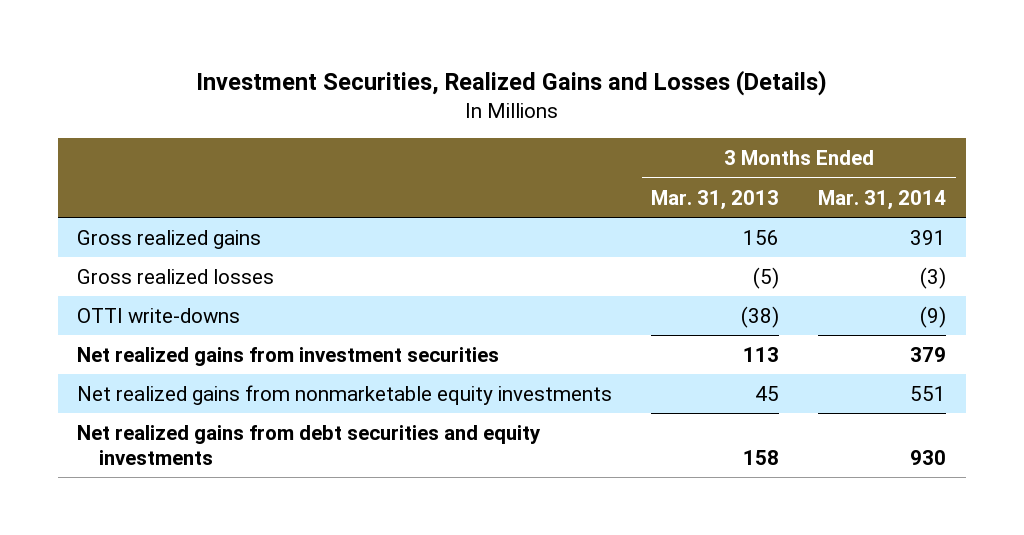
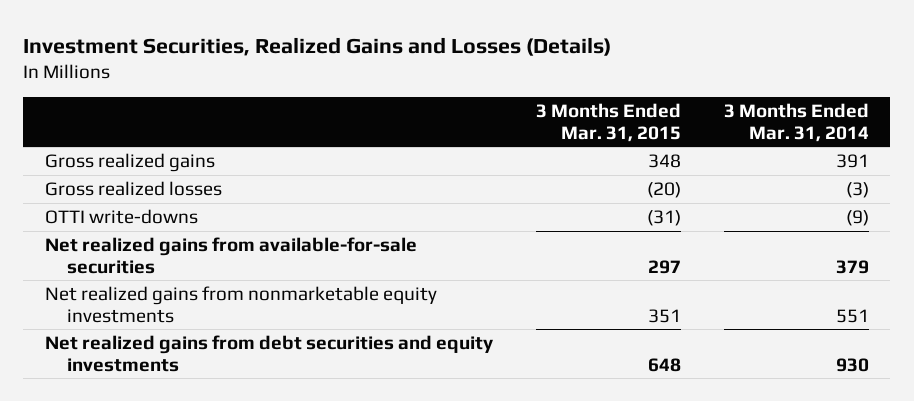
- | 3 Months Ended Mar. 31, 2013 | 3 Months Ended Mar. 31, 2014
+ | 3 Months Ended Mar. 31, 2015 | 3 Months Ended Mar. 31, 2014
- Net realized gains from investment securities | 113 | 379
+ Net realized gains from available-for-sale securities | 297 | 379

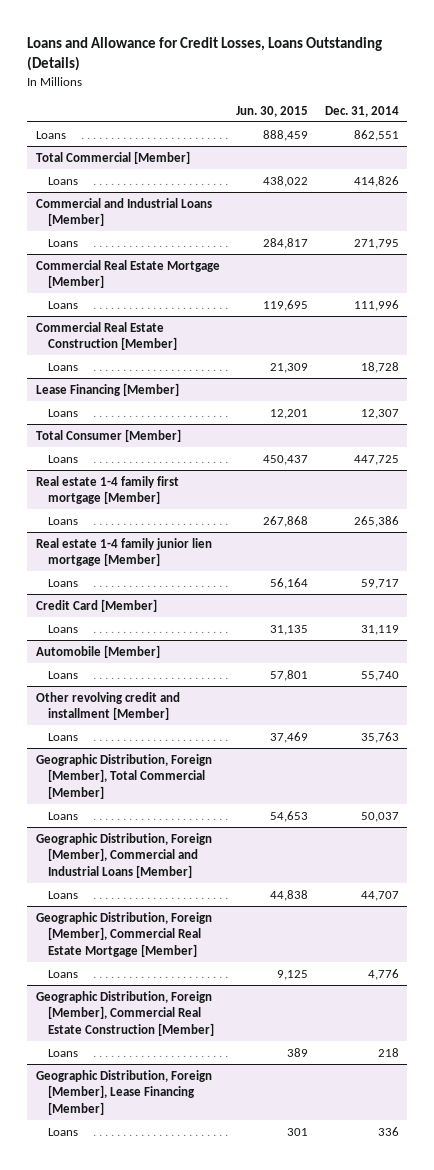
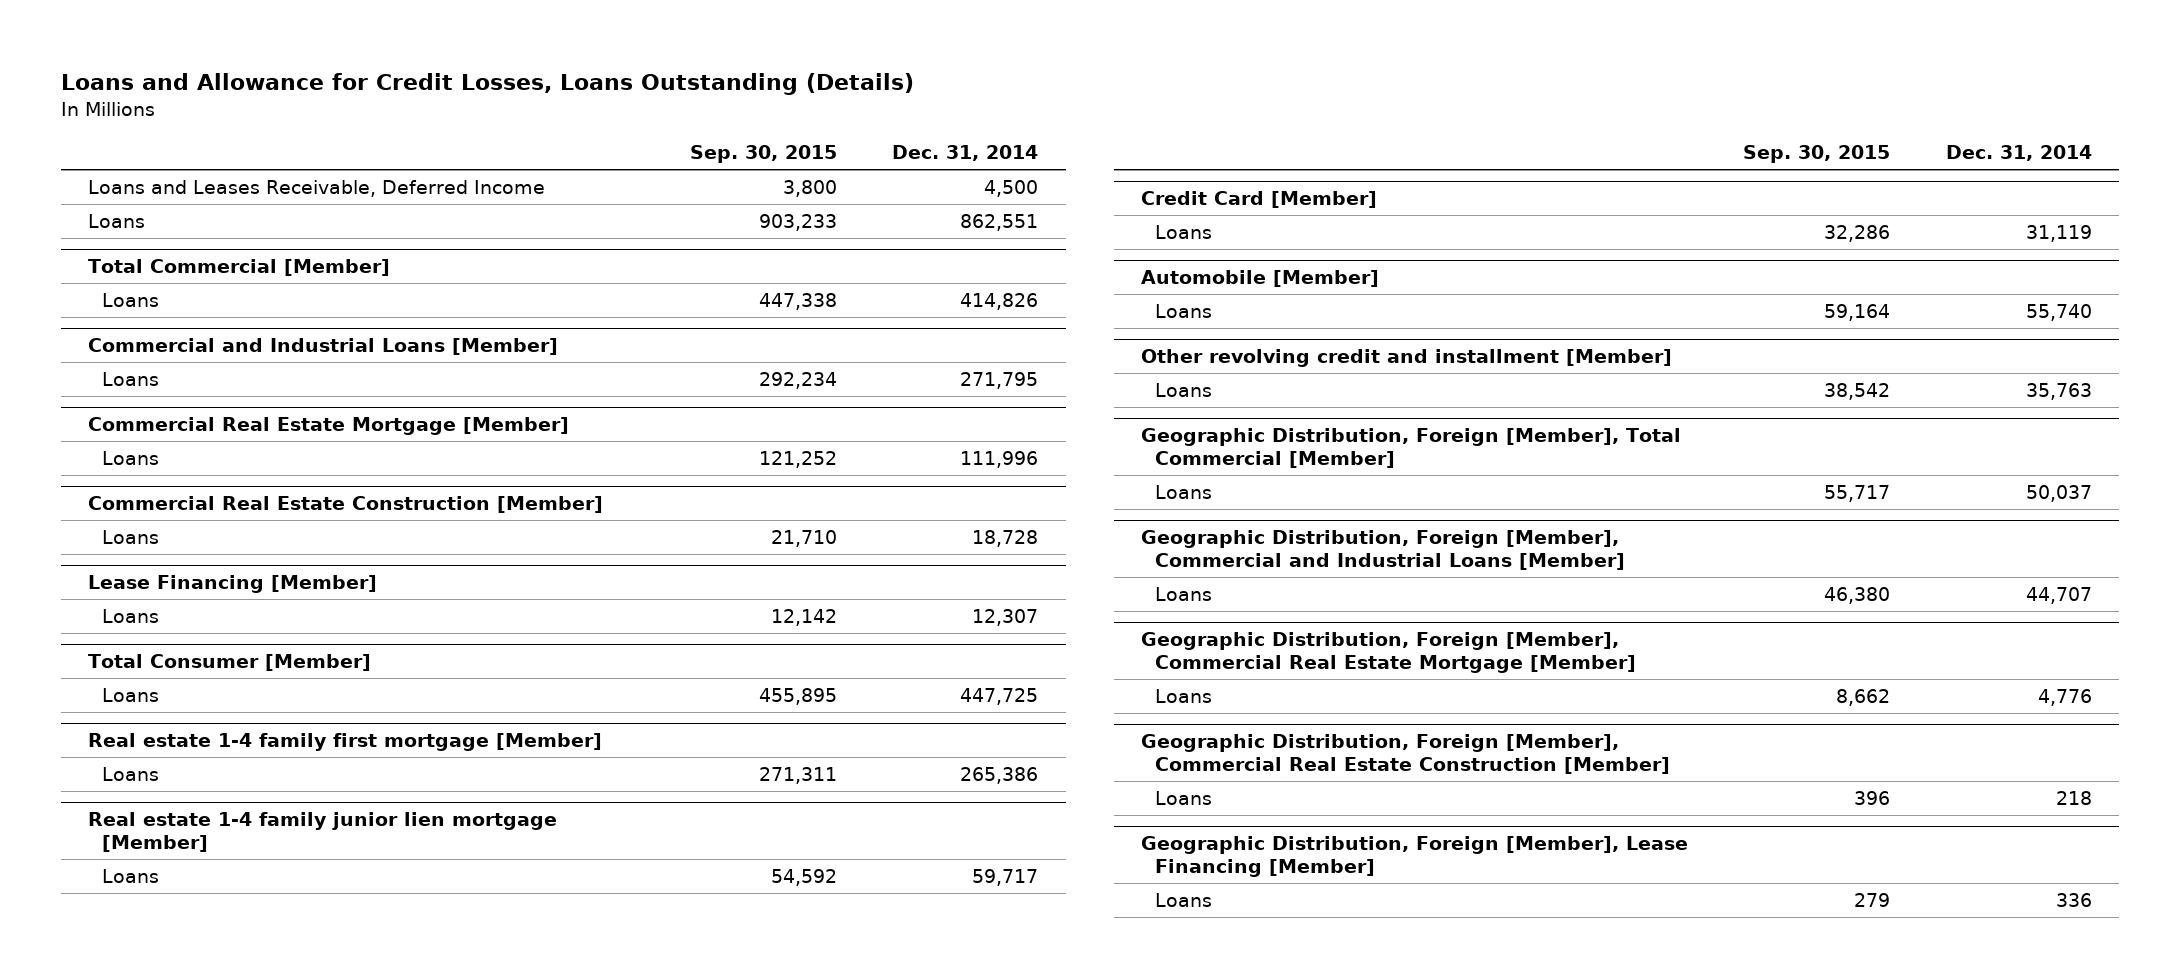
- | Jun. 30, 2015 | Dec. 31, 2014
+ | Sep. 30, 2015 | Dec. 31, 2014
+ Loans and Leases Receivable, Deferred Income | 3,800 | 4,500

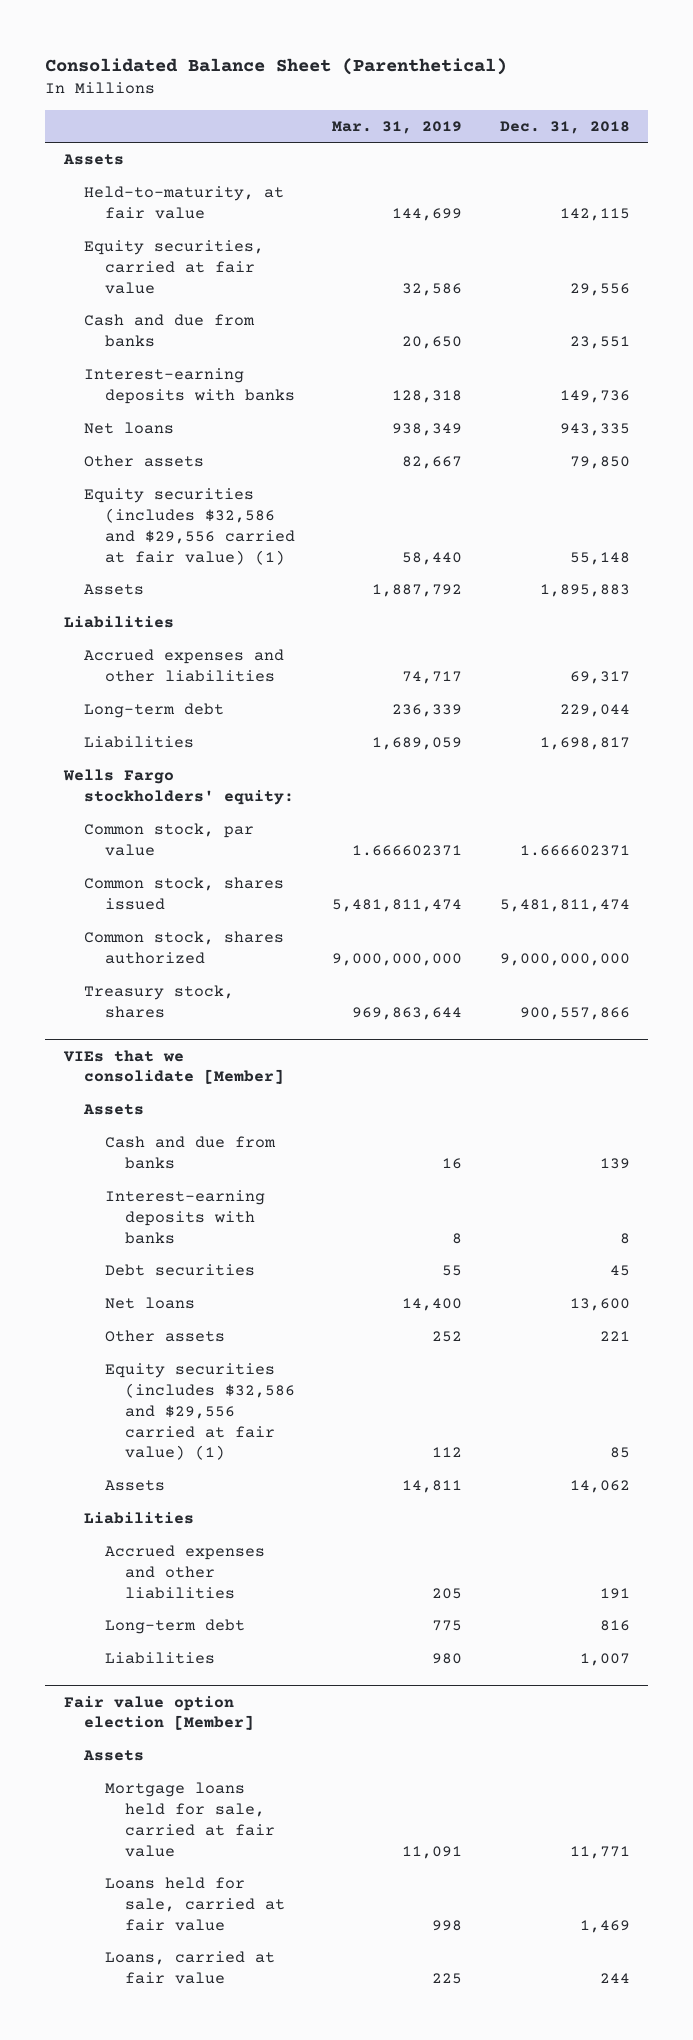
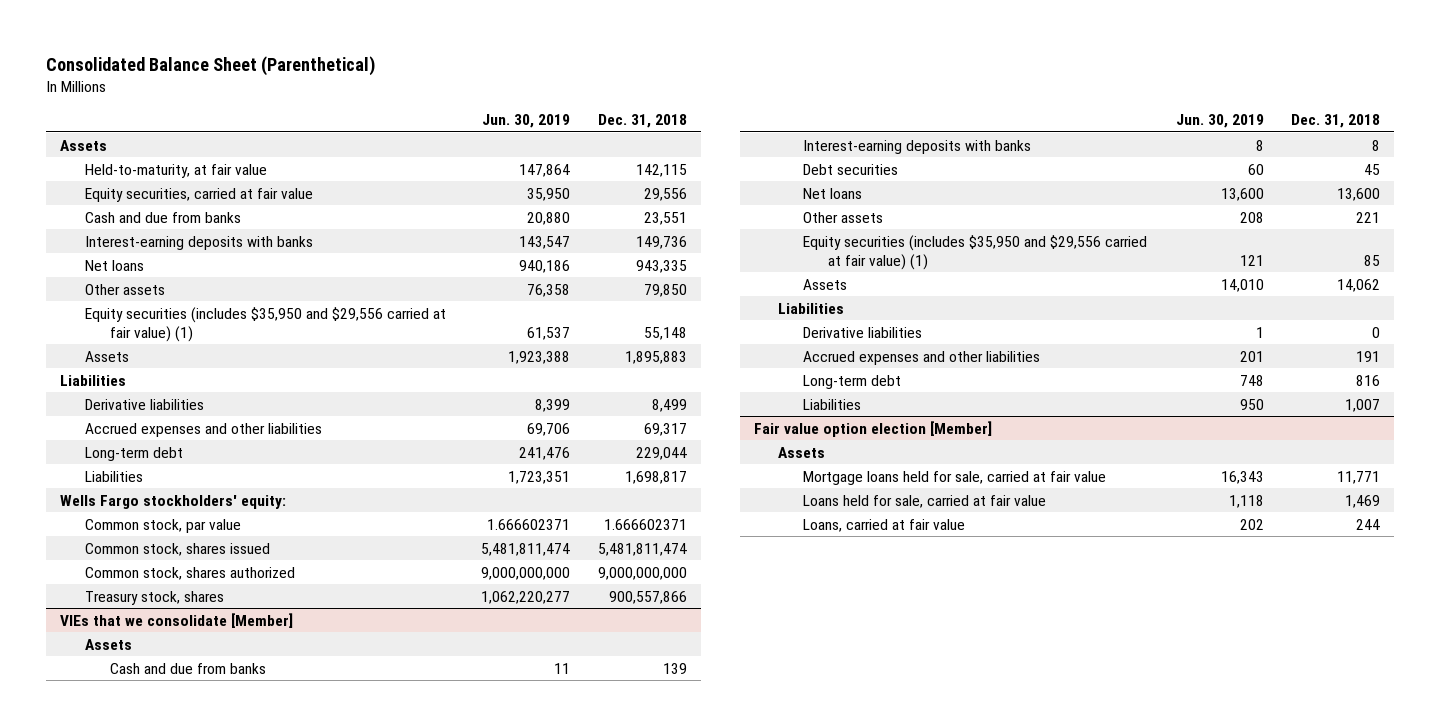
- | Mar. 31, 2019 | Dec. 31, 2018
+ | Jun. 30, 2019 | Dec. 31, 2018
- Equity securities (includes $32,586 and $29,556 carried at fair value) (1) | 58,440 | 55,148
+ Equity securities (includes $35,950 and $29,556 carried at fair value) (1) | 61,537 | 55,148
+ Derivative liabilities | 8,399 | 8,499
@ VIEs that we consolidate [Member]
- Equity securities (includes $32,586 and $29,556 carried at fair value) (1) | 112 | 85
+ Equity securities (includes $35,950 and $29,556 carried at fair value) (1) | 121 | 85
+ Derivative liabilities | 1 | 0

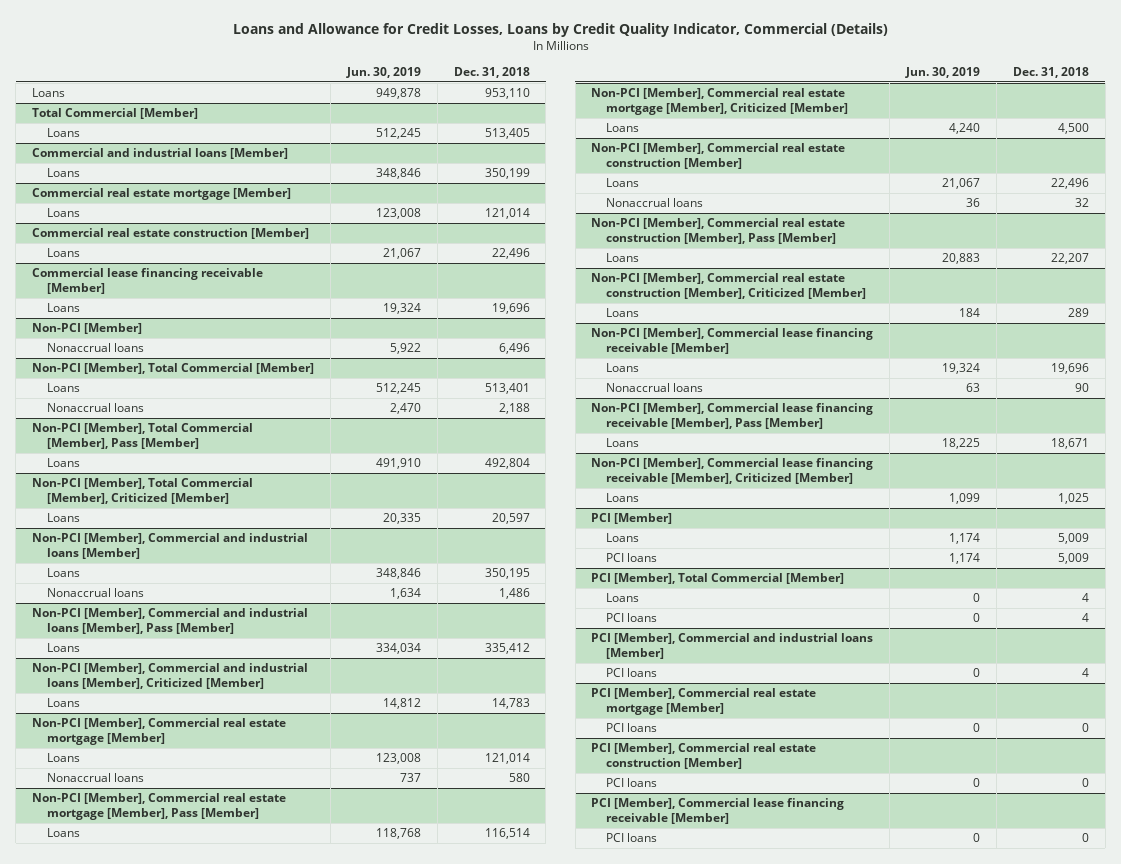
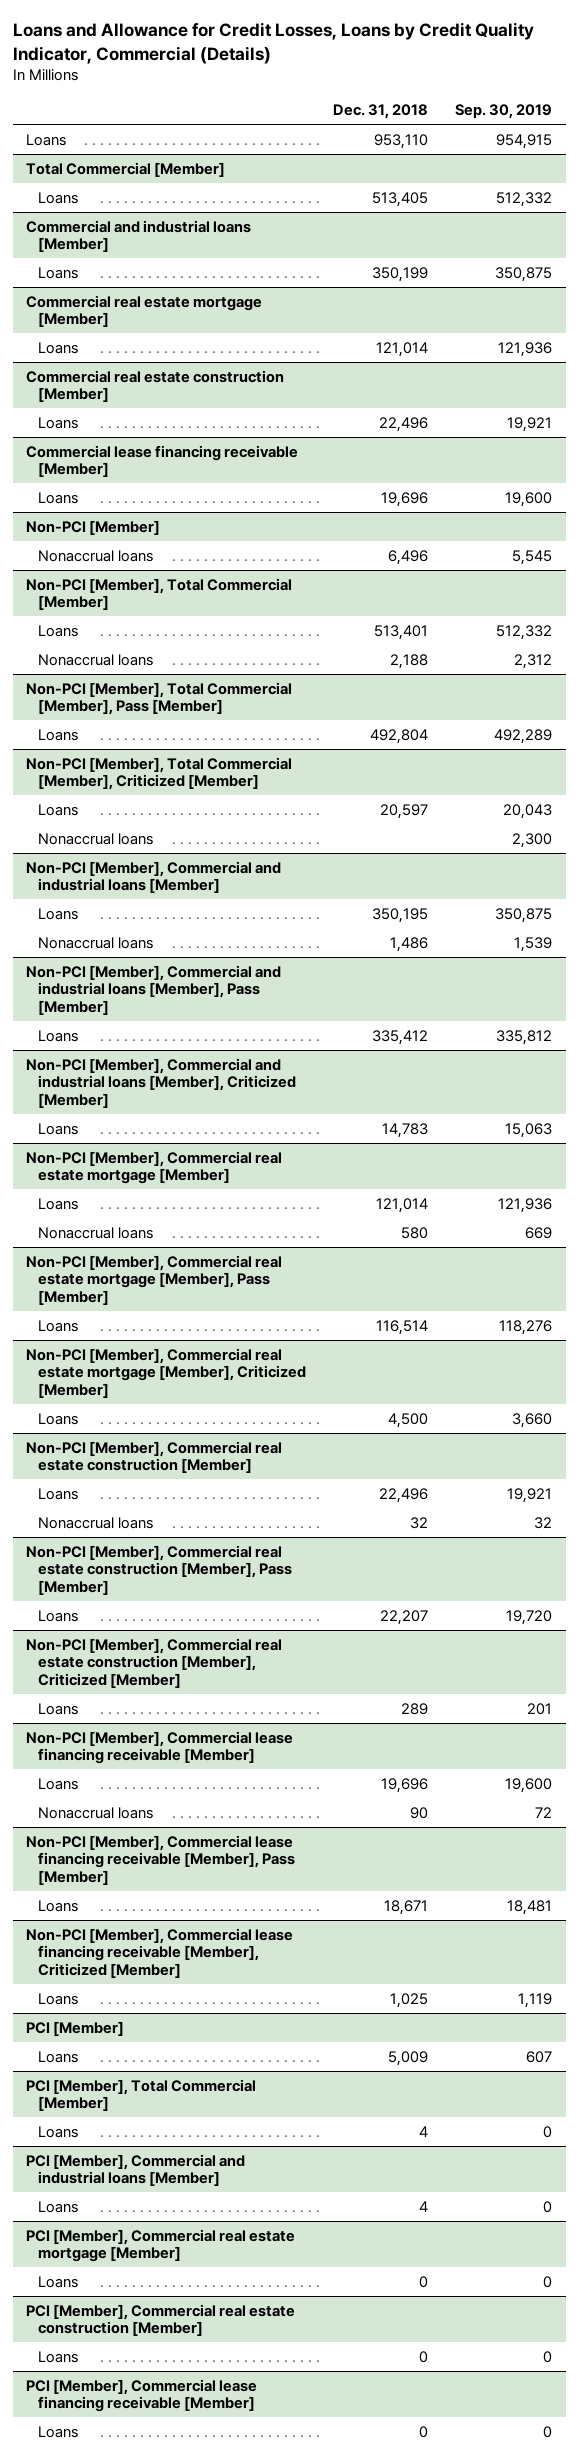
- | Jun. 30, 2019 | Dec. 31, 2018
+ | Dec. 31, 2018 | Sep. 30, 2019
@ Non-PCI [Member], Total Commercial [Member], Criticized [Member]
+ Nonaccrual loans | | 2,300
@ PCI [Member]
- PCI loans | 1,174 | 5,009
@ PCI [Member], Total Commercial [Member]
- PCI loans | 0 | 4
@ PCI [Member], Commercial and industrial loans [Member]
- PCI loans | 0 | 4
+ Loans | 4 | 0
@ PCI [Member], Commercial real estate mortgage [Member]
- PCI loans | 0 | 0
+ Loans | 0 | 0
@ PCI [Member], Commercial real estate construction [Member]
- PCI loans | 0 | 0
+ Loans | 0 | 0
@ PCI [Member], Commercial lease financing receivable [Member]
- PCI loans | 0 | 0
+ Loans | 0 | 0

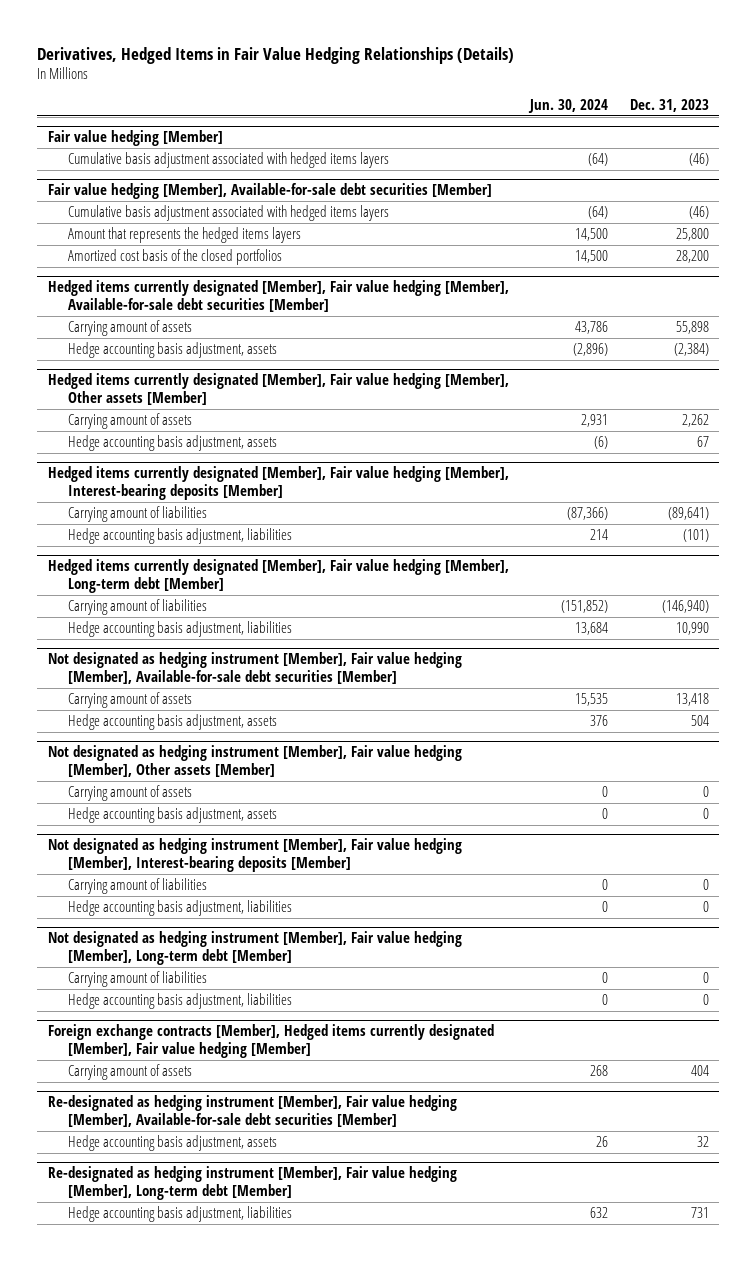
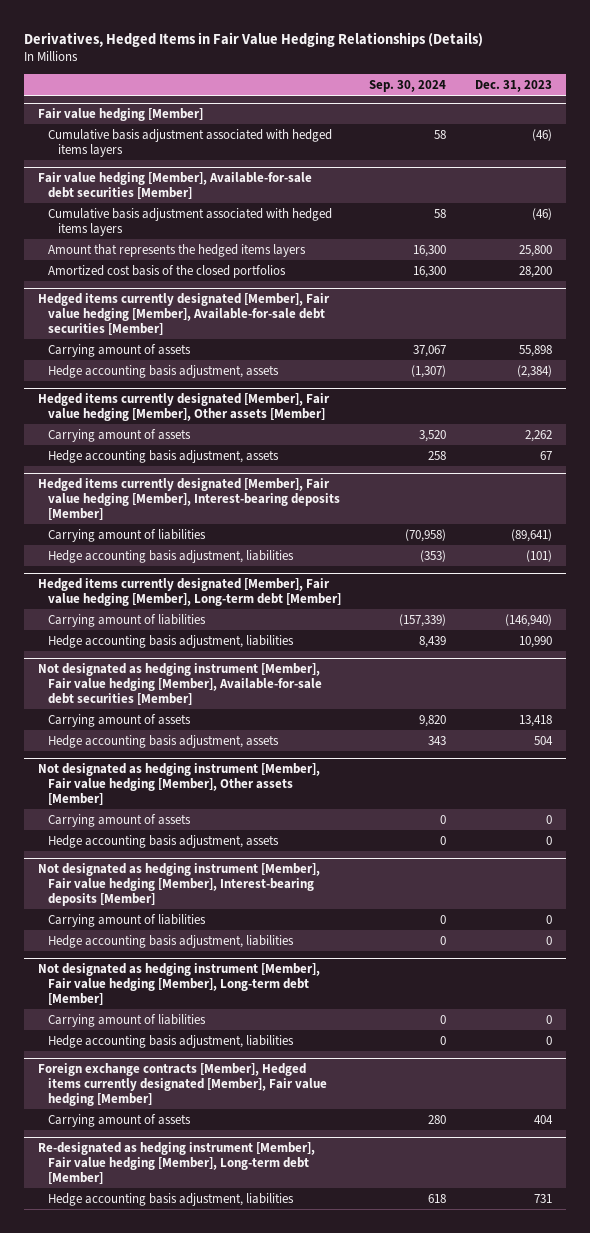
- | Jun. 30, 2024 | Dec. 31, 2023
+ | Sep. 30, 2024 | Dec. 31, 2023
- Re-designated as hedging instrument [Member], Fair value hedging [Member], Available-for-sale debt securities [Member]
- Hedge accounting basis adjustment, assets | 26 | 32

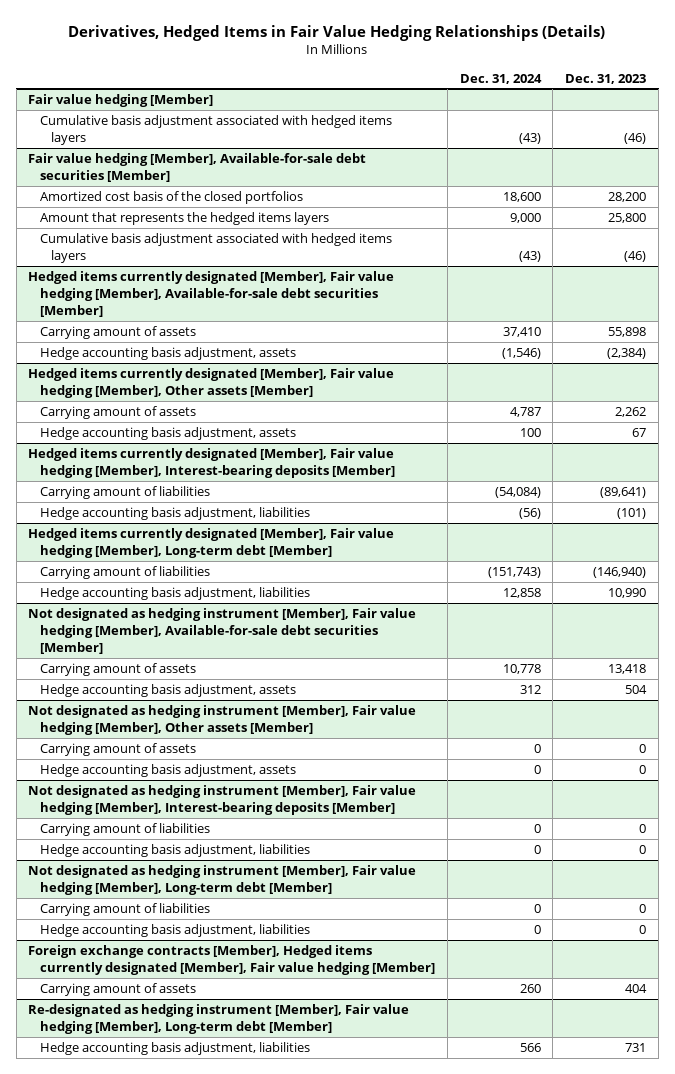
- | Sep. 30, 2024 | Dec. 31, 2023
+ | Dec. 31, 2024 | Dec. 31, 2023
@ Fair value hedging [Member], Available-for-sale debt securities [Member]
moved down: Amount that represents the hedged items layers | 9,000 | 25,800
moved down: Cumulative basis adjustment associated with hedged items layers | (43) | (46)

